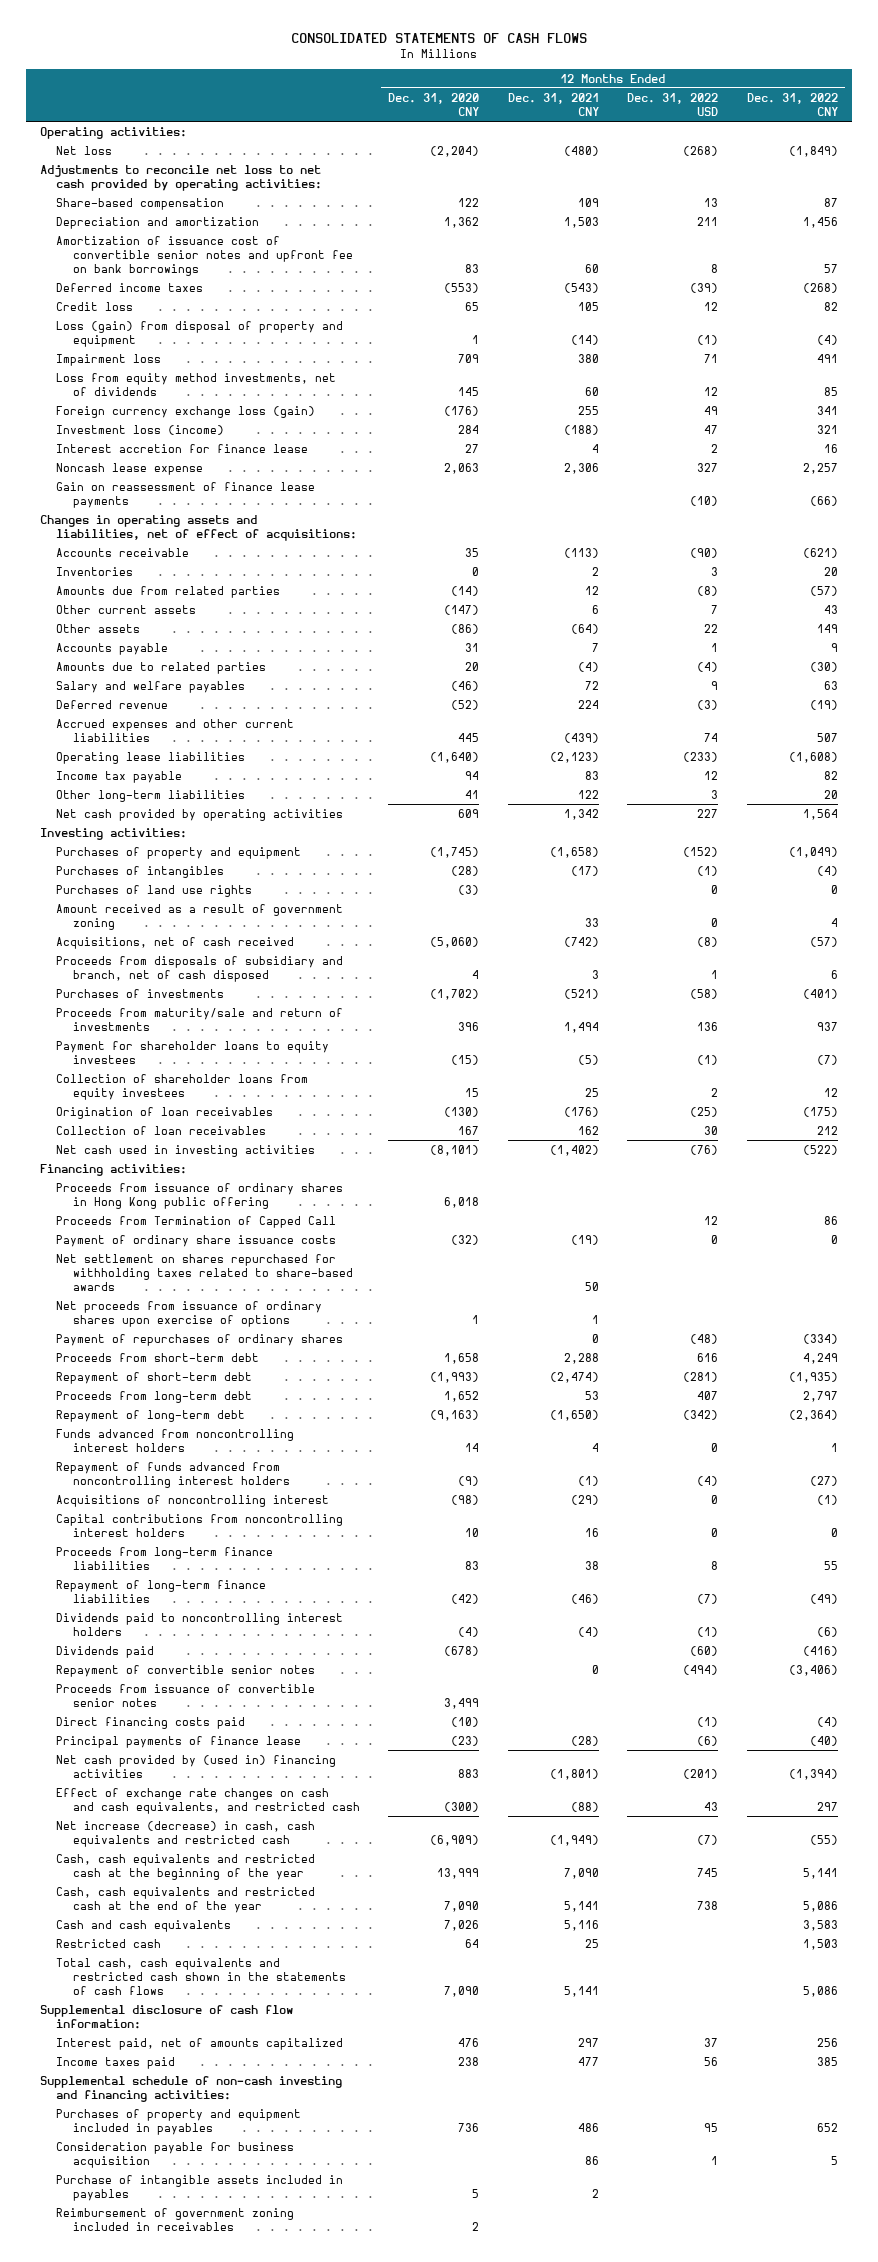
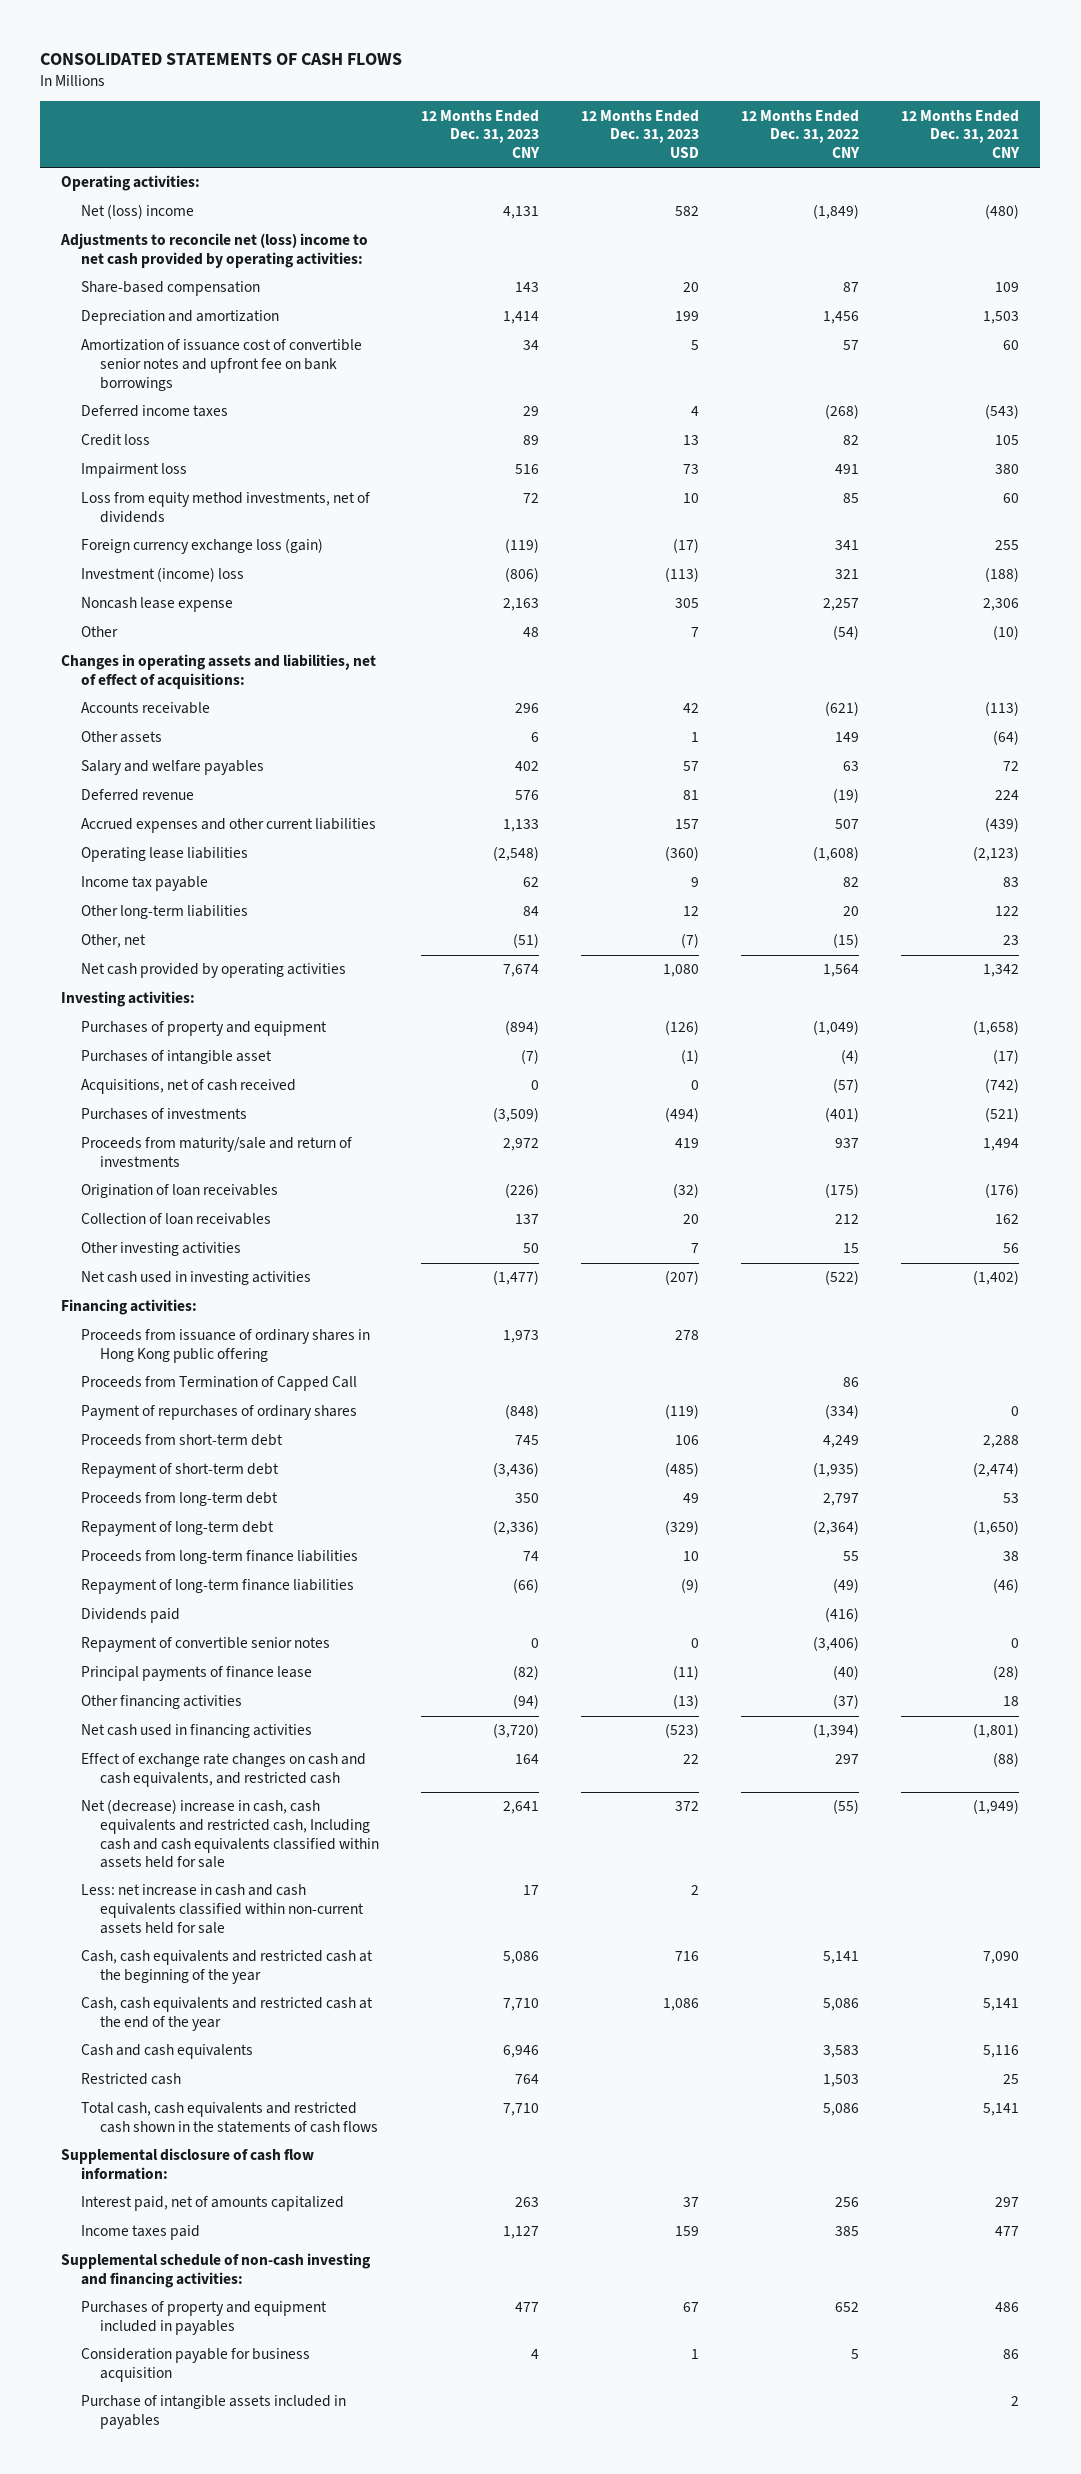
- | 12 Months Ended Dec. 31, 2020 CNY | 12 Months Ended Dec. 31, 2021 CNY | 12 Months Ended Dec. 31, 2022 USD | 12 Months Ended Dec. 31, 2022 CNY
+ | 12 Months Ended Dec. 31, 2023 CNY | 12 Months Ended Dec. 31, 2023 USD | 12 Months Ended Dec. 31, 2022 CNY | 12 Months Ended Dec. 31, 2021 CNY
- Net loss | (2,204) | (480) | (268) | (1,849)
- Adjustments to reconcile net loss to net cash provided by operating activities:
+ Net (loss) income | 4,131 | 582 | (1,849) | (480)
+ Adjustments to reconcile net (loss) income to net cash provided by operating activities:
- Loss (gain) from disposal of property and equipment | 1 | (14) | (1) | (4)
- Investment loss (income) | 284 | (188) | 47 | 321
- Interest accretion for finance lease | 27 | 4 | 2 | 16
+ Investment (income) loss | (806) | (113) | 321 | (188)
- Gain on reassessment of finance lease payments | | | (10) | (66)
+ Other | 48 | 7 | (54) | (10)
- Inventories | 0 | 2 | 3 | 20
- Amounts due from related parties | (14) | 12 | (8) | (57)
- Other current assets | (147) | 6 | 7 | 43
- Accounts payable | 31 | 7 | 1 | 9
- Amounts due to related parties | 20 | (4) | (4) | (30)
+ Other, net | (51) | (7) | (15) | 23
- Purchases of intangibles | (28) | (17) | (1) | (4)
- Purchases of land use rights | (3) | | 0 | 0
- Amount received as a result of government zoning | | 33 | 0 | 4
+ Purchases of intangible asset | (7) | (1) | (4) | (17)
- Proceeds from disposals of subsidiary and branch, net of cash disposed | 4 | 3 | 1 | 6
- Payment for shareholder loans to equity investees | (15) | (5) | (1) | (7)
- Collection of shareholder loans from equity investees | 15 | 25 | 2 | 12
+ Other investing activities | 50 | 7 | 15 | 56
- Payment of ordinary share issuance costs | (32) | (19) | 0 | 0
- Net settlement on shares repurchased for withholding taxes related to share-based awards | | 50 | |
- Net proceeds from issuance of ordinary shares upon exercise of options | 1 | 1 | |
- Funds advanced from noncontrolling interest holders | 14 | 4 | 0 | 1
- Repayment of funds advanced from noncontrolling interest holders | (9) | (1) | (4) | (27)
- Acquisitions of noncontrolling interest | (98) | (29) | 0 | (1)
- Capital contributions from noncontrolling interest holders | 10 | 16 | 0 | 0
- Dividends paid to noncontrolling interest holders | (4) | (4) | (1) | (6)
- Proceeds from issuance of convertible senior notes | 3,499 | | |
- Direct financing costs paid | (10) | | (1) | (4)
- Net cash provided by (used in) financing activities | 883 | (1,801) | (201) | (1,394)
+ Other financing activities | (94) | (13) | (37) | 18
+ Net cash used in financing activities | (3,720) | (523) | (1,394) | (1,801)
- Net increase (decrease) in cash, cash equivalents and restricted cash | (6,909) | (1,949) | (7) | (55)
+ Net (decrease) increase in cash, cash equivalents and restricted cash, Including cash and cash equivalents classified within assets held for sale | 2,641 | 372 | (55) | (1,949)
+ Less: net increase in cash and cash equivalents classified within non-current assets held for sale | 17 | 2 | |
- Reimbursement of government zoning included in receivables | 2 | | |

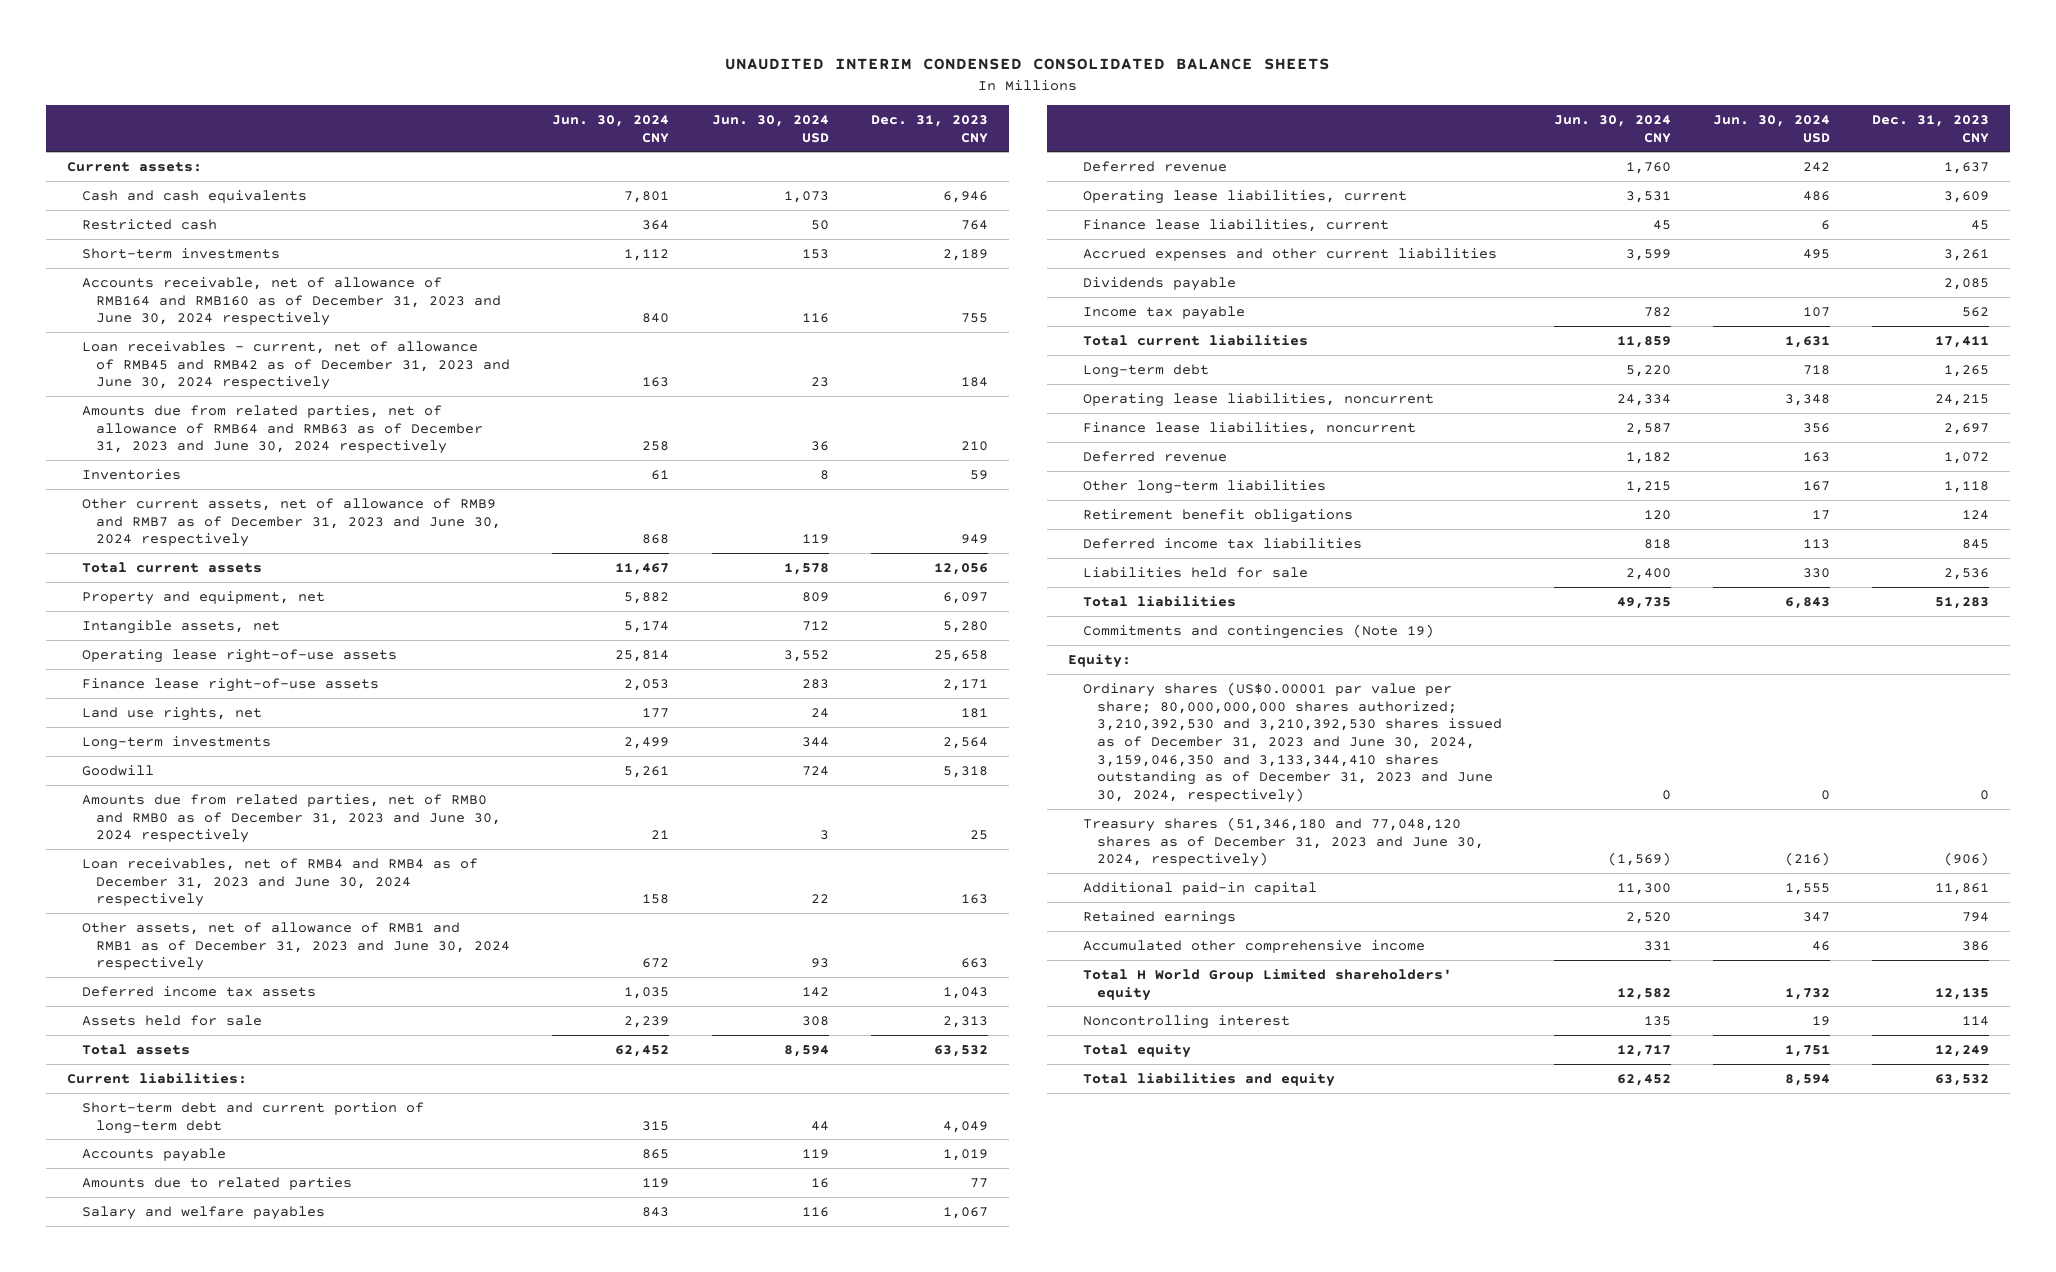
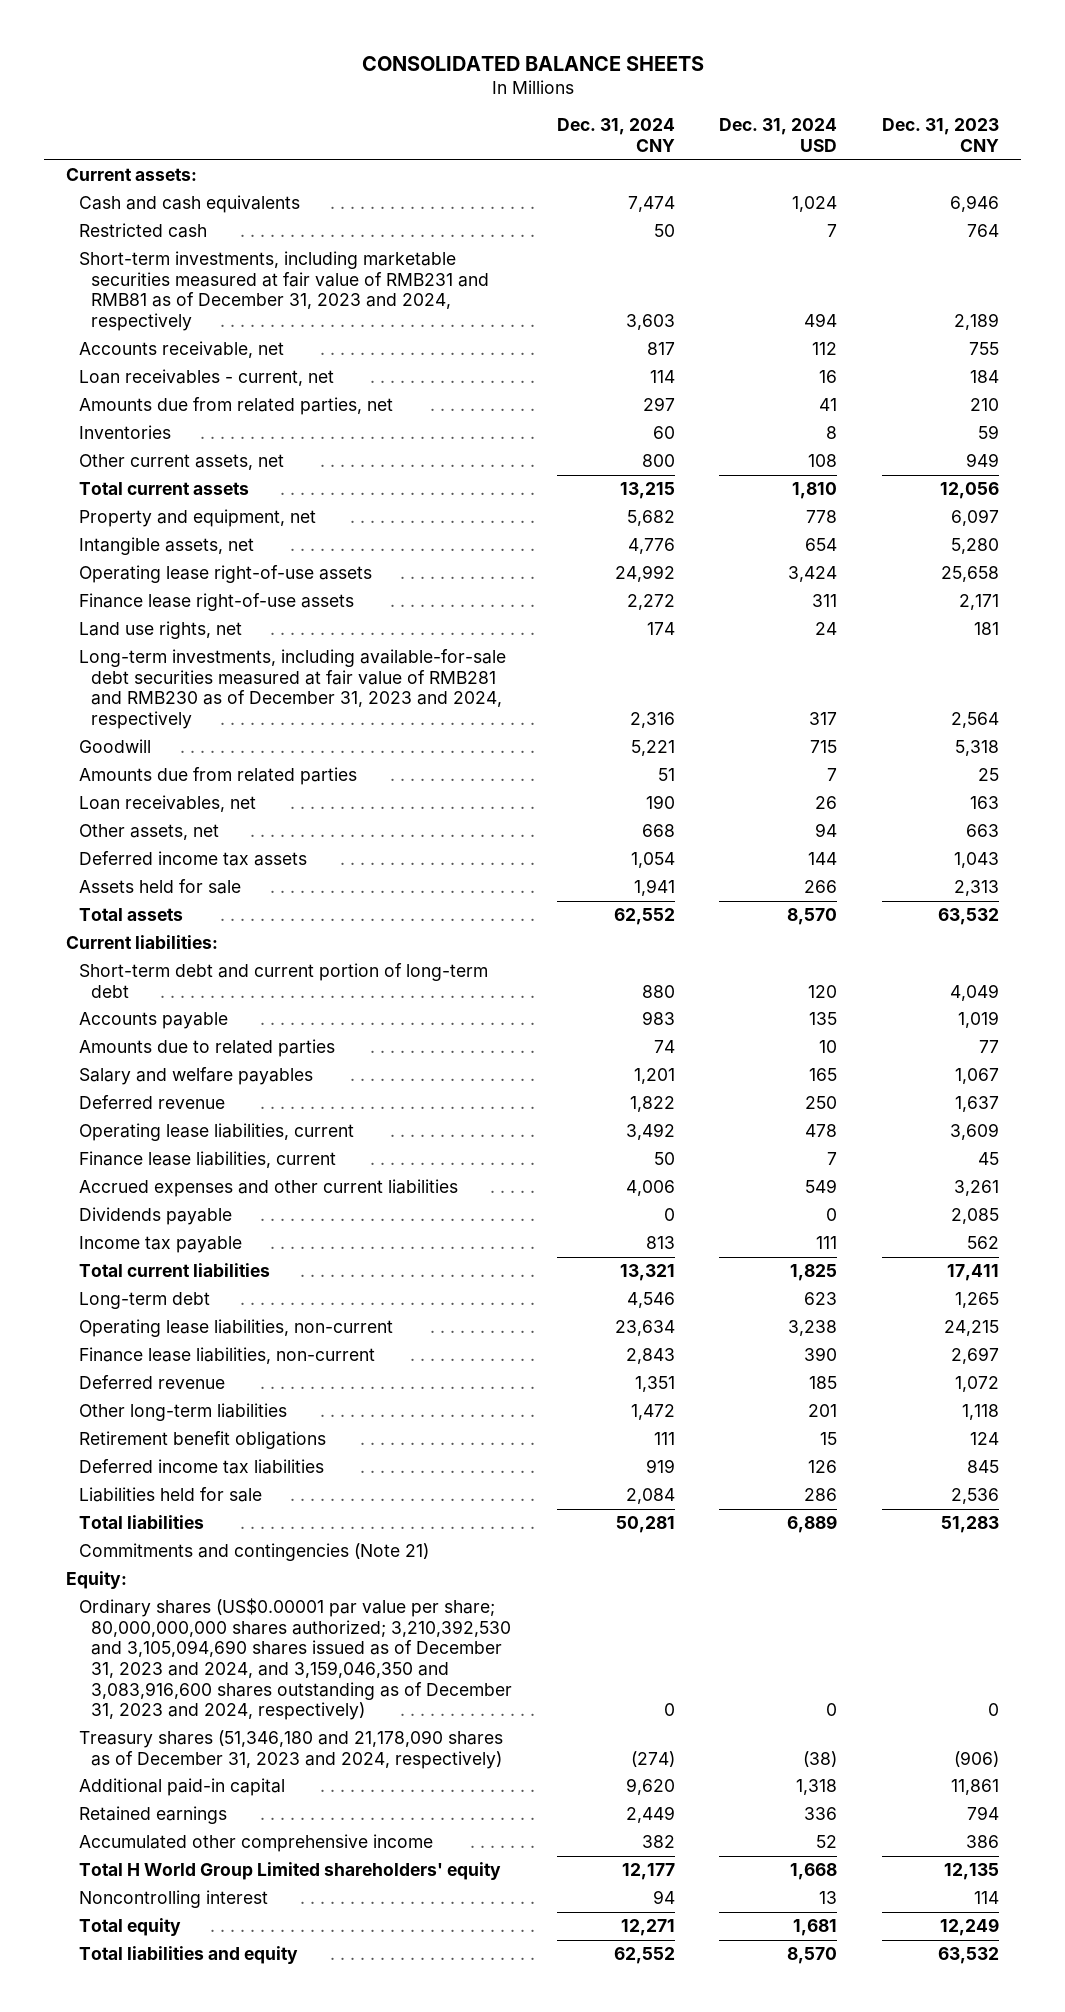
- UNAUDITED INTERIM CONDENSED CONSOLIDATED BALANCE SHEETS
+ CONSOLIDATED BALANCE SHEETS
- | Jun. 30, 2024 CNY | Jun. 30, 2024 USD | Dec. 31, 2023 CNY
+ | Dec. 31, 2024 CNY | Dec. 31, 2024 USD | Dec. 31, 2023 CNY
- Short-term investments | 1,112 | 153 | 2,189
- Accounts receivable, net of allowance of RMB164 and RMB160 as of December 31, 2023 and June 30, 2024 respectively | 840 | 116 | 755
- Loan receivables - current, net of allowance of RMB45 and RMB42 as of December 31, 2023 and June 30, 2024 respectively | 163 | 23 | 184
- Amounts due from related parties, net of allowance of RMB64 and RMB63 as of December 31, 2023 and June 30, 2024 respectively | 258 | 36 | 210
+ Short-term investments, including marketable securities measured at fair value of RMB231 and RMB81 as of December 31, 2023 and 2024, respectively | 3,603 | 494 | 2,189
+ Accounts receivable, net | 817 | 112 | 755
+ Loan receivables - current, net | 114 | 16 | 184
+ Amounts due from related parties, net | 297 | 41 | 210
- Other current assets, net of allowance of RMB9 and RMB7 as of December 31, 2023 and June 30, 2024 respectively | 868 | 119 | 949
+ Other current assets, net | 800 | 108 | 949
- Long-term investments | 2,499 | 344 | 2,564
+ Long-term investments, including available-for-sale debt securities measured at fair value of RMB281 and RMB230 as of December 31, 2023 and 2024, respectively | 2,316 | 317 | 2,564
- Amounts due from related parties, net of RMB0 and RMB0 as of December 31, 2023 and June 30, 2024 respectively | 21 | 3 | 25
- Loan receivables, net of RMB4 and RMB4 as of December 31, 2023 and June 30, 2024 respectively | 158 | 22 | 163
- Other assets, net of allowance of RMB1 and RMB1 as of December 31, 2023 and June 30, 2024 respectively | 672 | 93 | 663
+ Amounts due from related parties | 51 | 7 | 25
+ Loan receivables, net | 190 | 26 | 163
+ Other assets, net | 668 | 94 | 663
- Operating lease liabilities, noncurrent | 24,334 | 3,348 | 24,215
- Finance lease liabilities, noncurrent | 2,587 | 356 | 2,697
+ Operating lease liabilities, non-current | 23,634 | 3,238 | 24,215
+ Finance lease liabilities, non-current | 2,843 | 390 | 2,697
- Commitments and contingencies (Note 19)
+ Commitments and contingencies (Note 21)
- Ordinary shares (US$0.00001 par value per share; 80,000,000,000 shares authorized; 3,210,392,530 and 3,210,392,530 shares issued as of December 31, 2023 and June 30, 2024, 3,159,046,350 and 3,133,344,410 shares outstanding as of December 31, 2023 and June 30, 2024, respectively) | 0 | 0 | 0
- Treasury shares (51,346,180 and 77,048,120 shares as of December 31, 2023 and June 30, 2024, respectively) | (1,569) | (216) | (906)
+ Ordinary shares (US$0.00001 par value per share; 80,000,000,000 shares authorized; 3,210,392,530 and 3,105,094,690 shares issued as of December 31, 2023 and 2024, and 3,159,046,350 and 3,083,916,600 shares outstanding as of December 31, 2023 and 2024, respectively) | 0 | 0 | 0
+ Treasury shares (51,346,180 and 21,178,090 shares as of December 31, 2023 and 2024, respectively) | (274) | (38) | (906)

